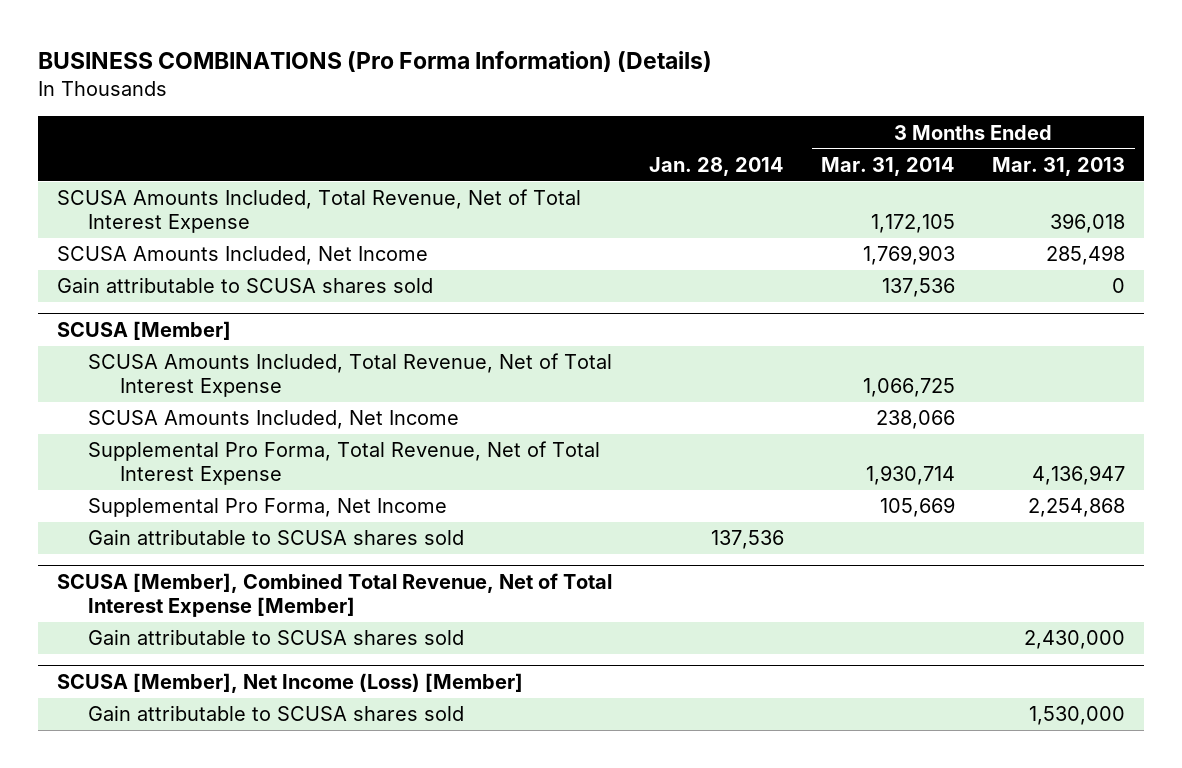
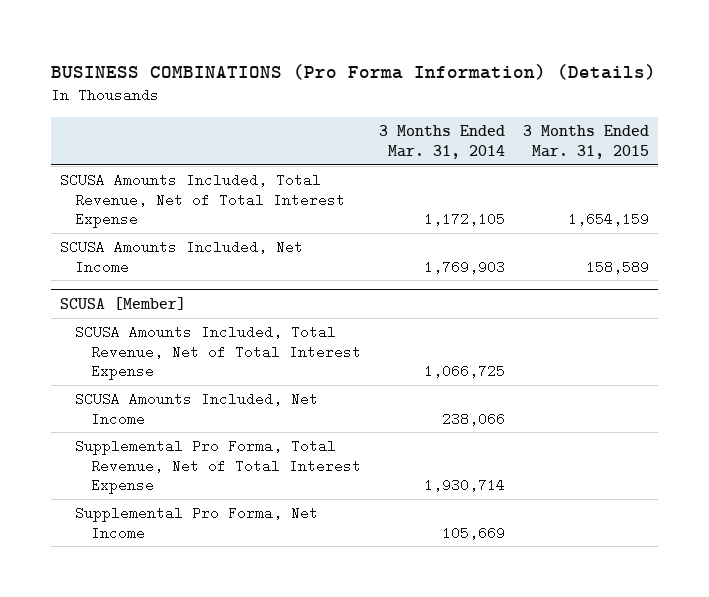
- | Jan. 28, 2014 | 3 Months Ended Mar. 31, 2014 | 3 Months Ended Mar. 31, 2013
+ | 3 Months Ended Mar. 31, 2014 | 3 Months Ended Mar. 31, 2015
- Gain attributable to SCUSA shares sold | | 137,536 | 0
@ SCUSA [Member]
- Gain attributable to SCUSA shares sold | 137,536 | |
- SCUSA [Member], Combined Total Revenue, Net of Total Interest Expense [Member]
- Gain attributable to SCUSA shares sold | | | 2,430,000
- SCUSA [Member], Net Income (Loss) [Member]
- Gain attributable to SCUSA shares sold | | | 1,530,000

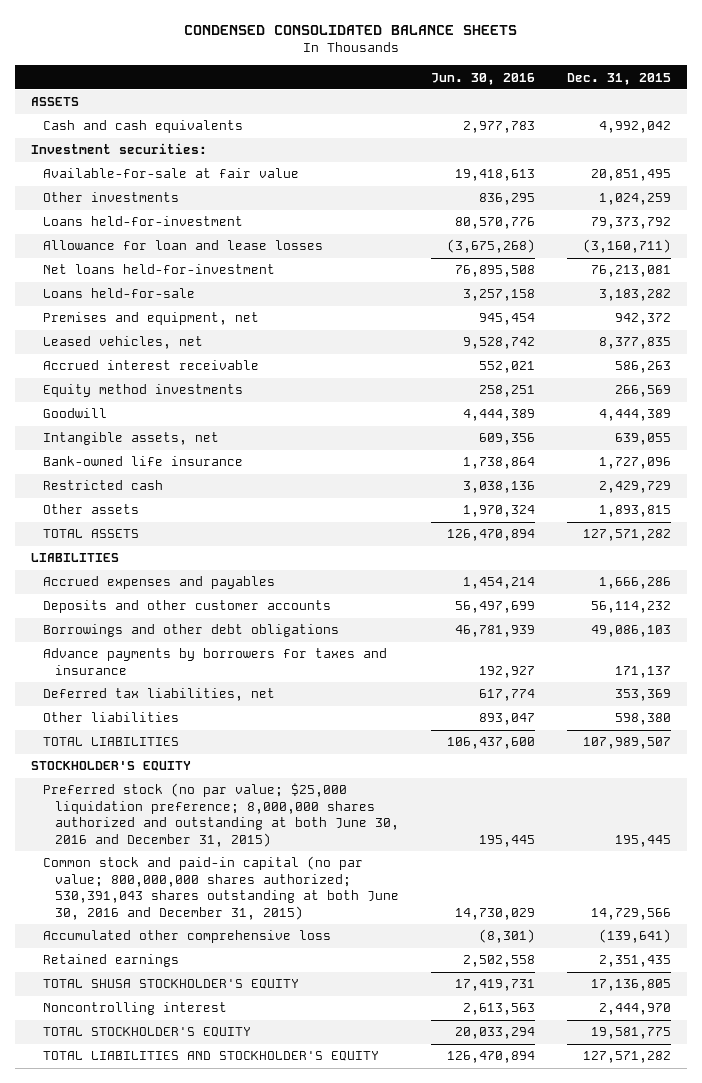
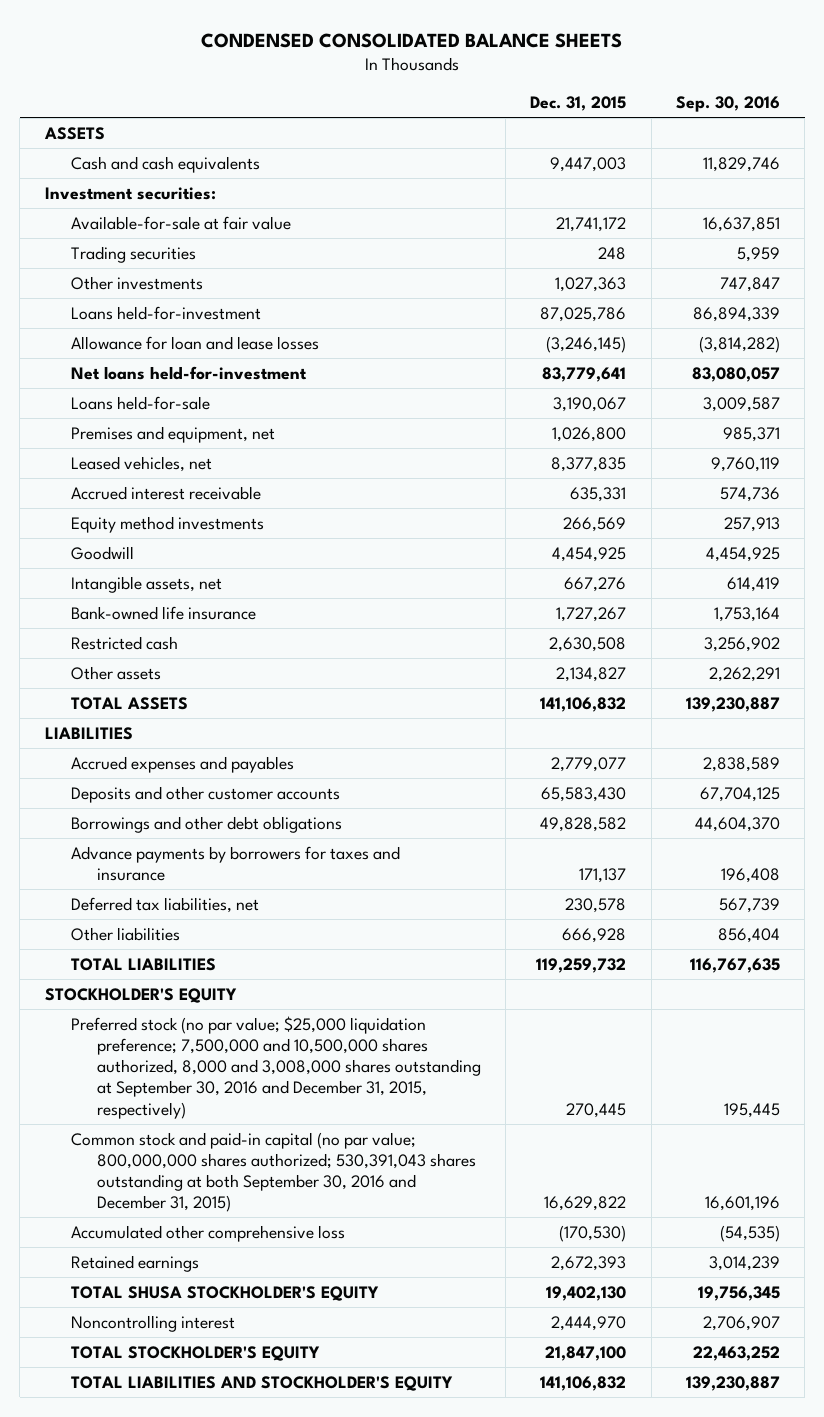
- | Jun. 30, 2016 | Dec. 31, 2015
+ | Dec. 31, 2015 | Sep. 30, 2016
- Cash and cash equivalents | 2,977,783 | 4,992,042
+ Cash and cash equivalents | 9,447,003 | 11,829,746
- Available-for-sale at fair value | 19,418,613 | 20,851,495
- Other investments | 836,295 | 1,024,259
- Loans held-for-investment | 80,570,776 | 79,373,792
- Allowance for loan and lease losses | (3,675,268) | (3,160,711)
- Net loans held-for-investment | 76,895,508 | 76,213,081
- Loans held-for-sale | 3,257,158 | 3,183,282
- Premises and equipment, net | 945,454 | 942,372
+ Available-for-sale at fair value | 21,741,172 | 16,637,851
+ Trading securities | 248 | 5,959
+ Other investments | 1,027,363 | 747,847
+ Loans held-for-investment | 87,025,786 | 86,894,339
+ Allowance for loan and lease losses | (3,246,145) | (3,814,282)
+ Net loans held-for-investment | 83,779,641 | 83,080,057
+ Loans held-for-sale | 3,190,067 | 3,009,587
+ Premises and equipment, net | 1,026,800 | 985,371
- Accrued interest receivable | 552,021 | 586,263
+ Accrued interest receivable | 635,331 | 574,736
- Goodwill | 4,444,389 | 4,444,389
- Intangible assets, net | 609,356 | 639,055
- Bank-owned life insurance | 1,738,864 | 1,727,096
- Restricted cash | 3,038,136 | 2,429,729
- Other assets | 1,970,324 | 1,893,815
- TOTAL ASSETS | 126,470,894 | 127,571,282
+ Goodwill | 4,454,925 | 4,454,925
+ Intangible assets, net | 667,276 | 614,419
+ Bank-owned life insurance | 1,727,267 | 1,753,164
+ Restricted cash | 2,630,508 | 3,256,902
+ Other assets | 2,134,827 | 2,262,291
+ TOTAL ASSETS | 141,106,832 | 139,230,887
- Accrued expenses and payables | 1,454,214 | 1,666,286
- Deposits and other customer accounts | 56,497,699 | 56,114,232
- Borrowings and other debt obligations | 46,781,939 | 49,086,103
+ Accrued expenses and payables | 2,779,077 | 2,838,589
+ Deposits and other customer accounts | 65,583,430 | 67,704,125
+ Borrowings and other debt obligations | 49,828,582 | 44,604,370
- Deferred tax liabilities, net | 617,774 | 353,369
- Other liabilities | 893,047 | 598,380
- TOTAL LIABILITIES | 106,437,600 | 107,989,507
+ Deferred tax liabilities, net | 230,578 | 567,739
+ Other liabilities | 666,928 | 856,404
+ TOTAL LIABILITIES | 119,259,732 | 116,767,635
- Preferred stock (no par value; $25,000 liquidation preference; 8,000,000 shares authorized and outstanding at both June 30, 2016 and December 31, 2015) | 195,445 | 195,445
- Common stock and paid-in capital (no par value; 800,000,000 shares authorized; 530,391,043 shares outstanding at both June 30, 2016 and December 31, 2015) | 14,730,029 | 14,729,566
- Accumulated other comprehensive loss | (8,301) | (139,641)
- Retained earnings | 2,502,558 | 2,351,435
- TOTAL SHUSA STOCKHOLDER'S EQUITY | 17,419,731 | 17,136,805
+ Preferred stock (no par value; $25,000 liquidation preference; 7,500,000 and 10,500,000 shares authorized, 8,000 and 3,008,000 shares outstanding at September 30, 2016 and December 31, 2015, respectively) | 270,445 | 195,445
+ Common stock and paid-in capital (no par value; 800,000,000 shares authorized; 530,391,043 shares outstanding at both September 30, 2016 and December 31, 2015) | 16,629,822 | 16,601,196
+ Accumulated other comprehensive loss | (170,530) | (54,535)
+ Retained earnings | 2,672,393 | 3,014,239
+ TOTAL SHUSA STOCKHOLDER'S EQUITY | 19,402,130 | 19,756,345
- TOTAL STOCKHOLDER'S EQUITY | 20,033,294 | 19,581,775
- TOTAL LIABILITIES AND STOCKHOLDER'S EQUITY | 126,470,894 | 127,571,282
+ TOTAL STOCKHOLDER'S EQUITY | 21,847,100 | 22,463,252
+ TOTAL LIABILITIES AND STOCKHOLDER'S EQUITY | 141,106,832 | 139,230,887

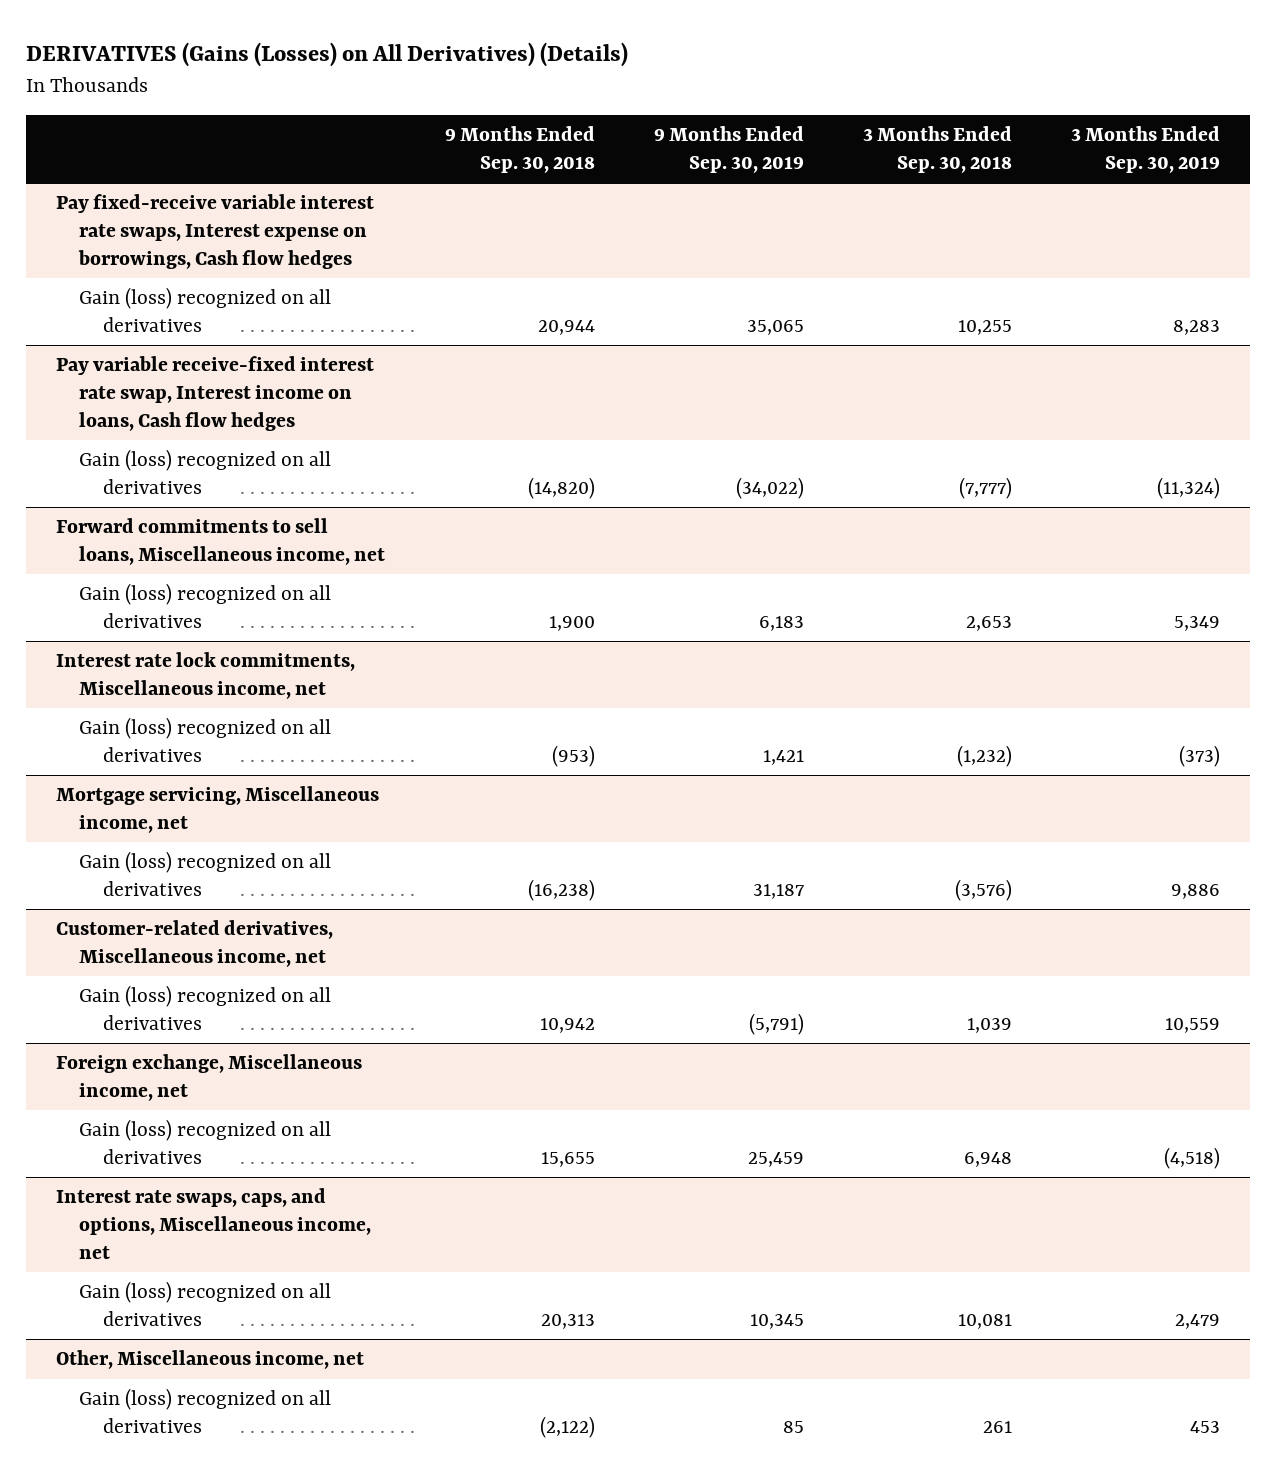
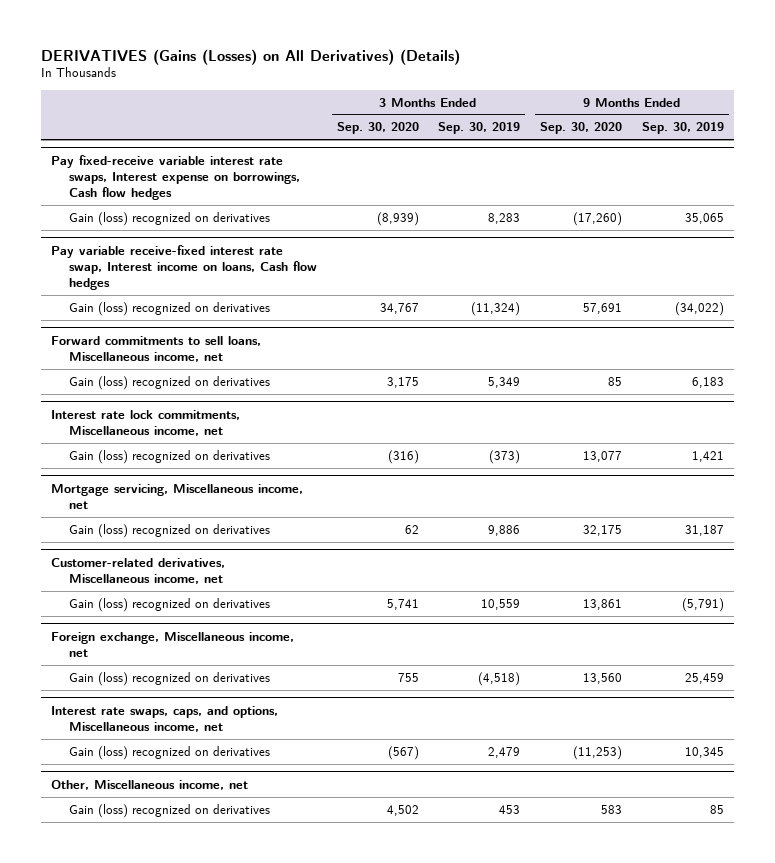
- | 9 Months Ended Sep. 30, 2018 | 9 Months Ended Sep. 30, 2019 | 3 Months Ended Sep. 30, 2018 | 3 Months Ended Sep. 30, 2019
+ | 3 Months Ended Sep. 30, 2020 | 3 Months Ended Sep. 30, 2019 | 9 Months Ended Sep. 30, 2020 | 9 Months Ended Sep. 30, 2019
@ Pay fixed-receive variable interest rate swaps, Interest expense on borrowings, Cash flow hedges
- Gain (loss) recognized on all derivatives | 20,944 | 35,065 | 10,255 | 8,283
+ Gain (loss) recognized on derivatives | (8,939) | 8,283 | (17,260) | 35,065
@ Pay variable receive-fixed interest rate swap, Interest income on loans, Cash flow hedges
- Gain (loss) recognized on all derivatives | (14,820) | (34,022) | (7,777) | (11,324)
+ Gain (loss) recognized on derivatives | 34,767 | (11,324) | 57,691 | (34,022)
@ Forward commitments to sell loans, Miscellaneous income, net
- Gain (loss) recognized on all derivatives | 1,900 | 6,183 | 2,653 | 5,349
+ Gain (loss) recognized on derivatives | 3,175 | 5,349 | 85 | 6,183
@ Interest rate lock commitments, Miscellaneous income, net
- Gain (loss) recognized on all derivatives | (953) | 1,421 | (1,232) | (373)
+ Gain (loss) recognized on derivatives | (316) | (373) | 13,077 | 1,421
@ Mortgage servicing, Miscellaneous income, net
- Gain (loss) recognized on all derivatives | (16,238) | 31,187 | (3,576) | 9,886
+ Gain (loss) recognized on derivatives | 62 | 9,886 | 32,175 | 31,187
@ Customer-related derivatives, Miscellaneous income, net
- Gain (loss) recognized on all derivatives | 10,942 | (5,791) | 1,039 | 10,559
+ Gain (loss) recognized on derivatives | 5,741 | 10,559 | 13,861 | (5,791)
@ Foreign exchange, Miscellaneous income, net
- Gain (loss) recognized on all derivatives | 15,655 | 25,459 | 6,948 | (4,518)
+ Gain (loss) recognized on derivatives | 755 | (4,518) | 13,560 | 25,459
@ Interest rate swaps, caps, and options, Miscellaneous income, net
- Gain (loss) recognized on all derivatives | 20,313 | 10,345 | 10,081 | 2,479
+ Gain (loss) recognized on derivatives | (567) | 2,479 | (11,253) | 10,345
@ Other, Miscellaneous income, net
- Gain (loss) recognized on all derivatives | (2,122) | 85 | 261 | 453
+ Gain (loss) recognized on derivatives | 4,502 | 453 | 583 | 85

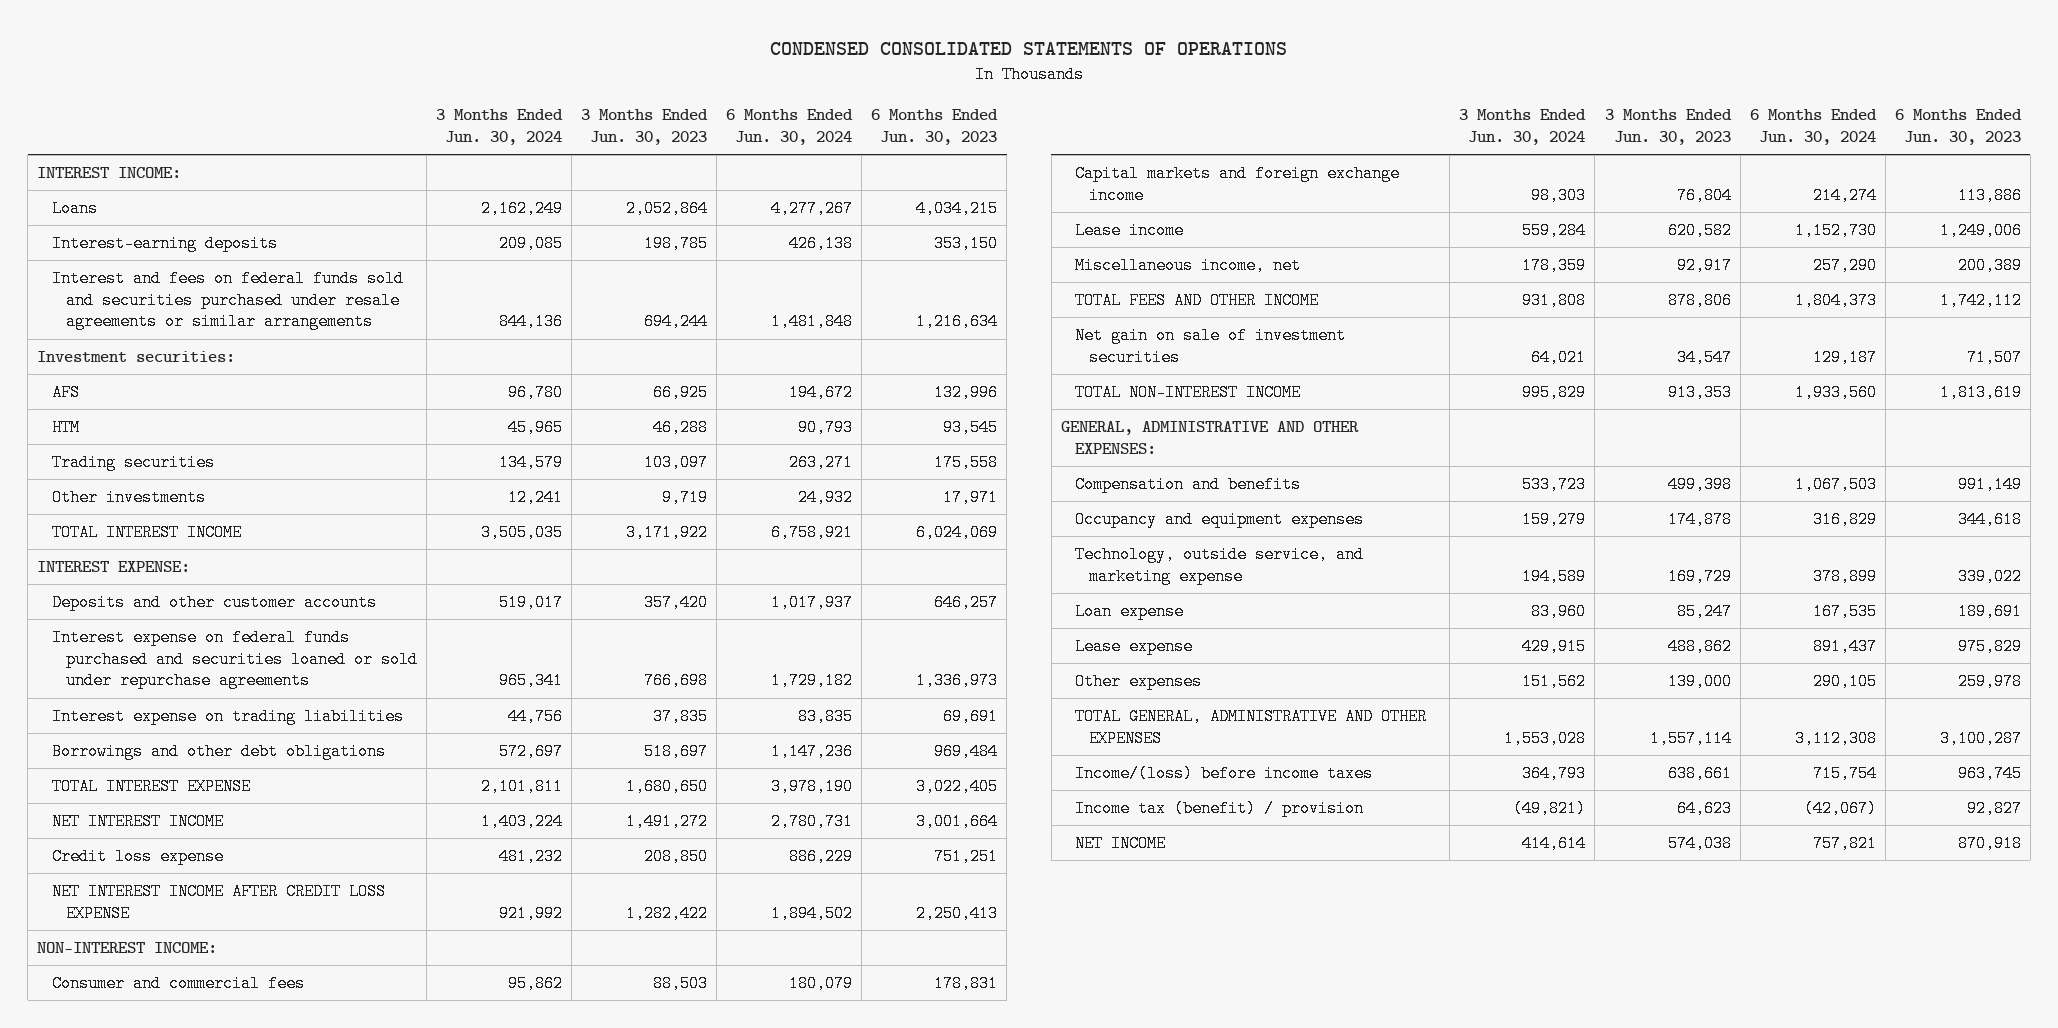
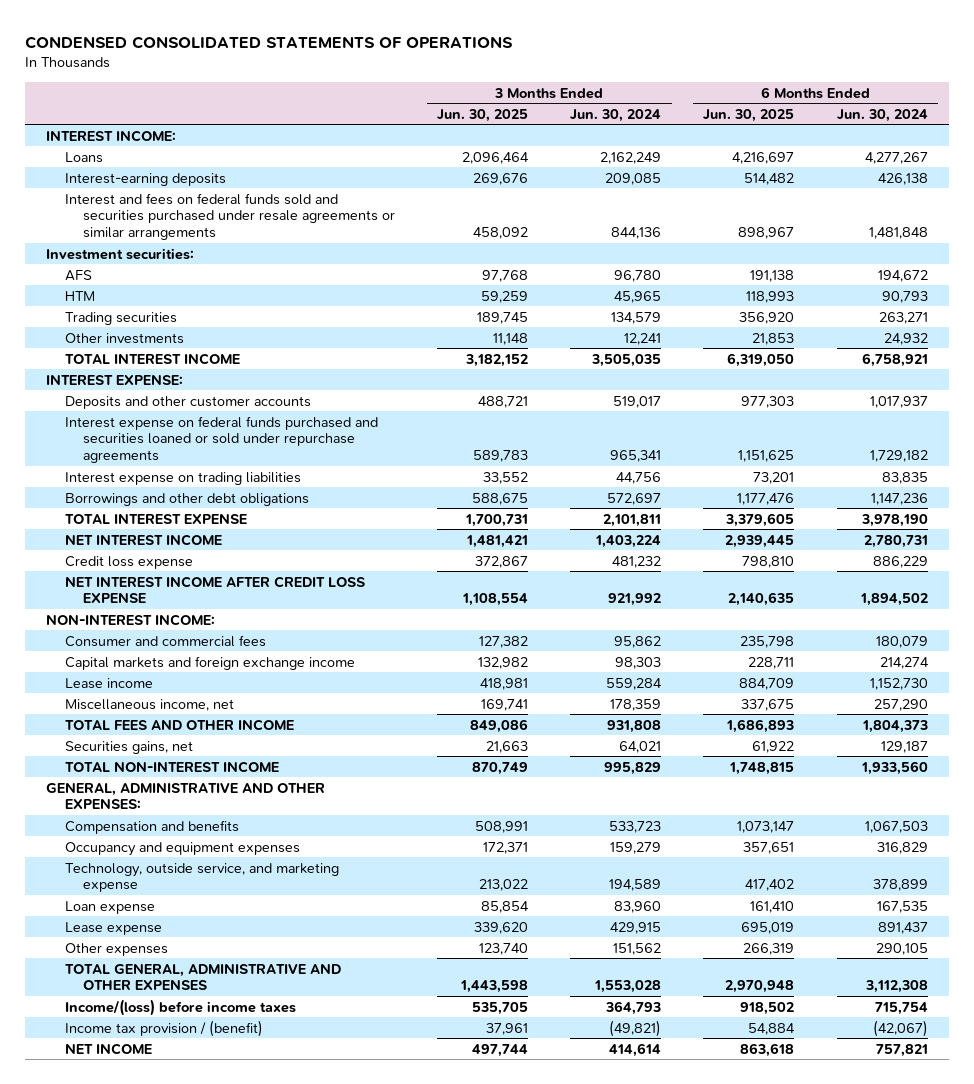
- | 3 Months Ended Jun. 30, 2024 | 3 Months Ended Jun. 30, 2023 | 6 Months Ended Jun. 30, 2024 | 6 Months Ended Jun. 30, 2023
+ | 3 Months Ended Jun. 30, 2025 | 3 Months Ended Jun. 30, 2024 | 6 Months Ended Jun. 30, 2025 | 6 Months Ended Jun. 30, 2024
- Net gain on sale of investment securities | 64,021 | 34,547 | 129,187 | 71,507
+ Securities gains, net | 21,663 | 64,021 | 61,922 | 129,187
- Income tax (benefit) / provision | (49,821) | 64,623 | (42,067) | 92,827
+ Income tax provision / (benefit) | 37,961 | (49,821) | 54,884 | (42,067)

